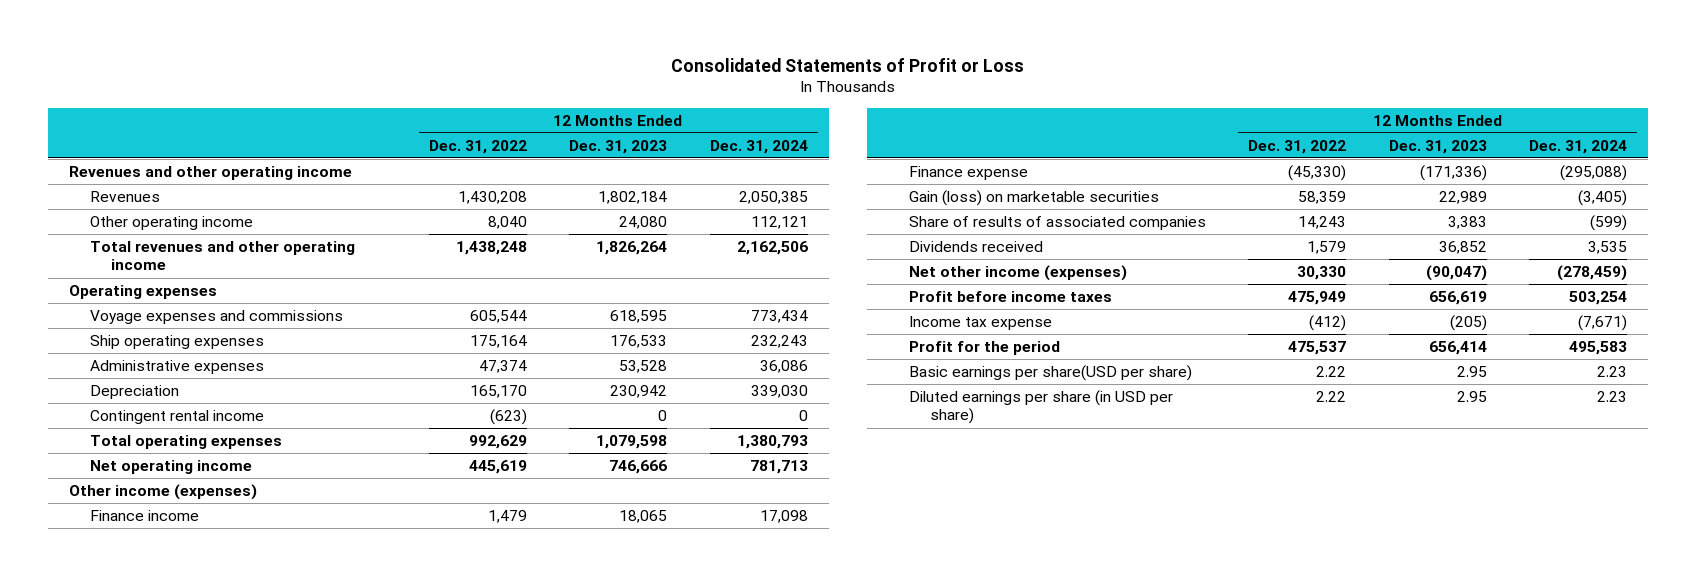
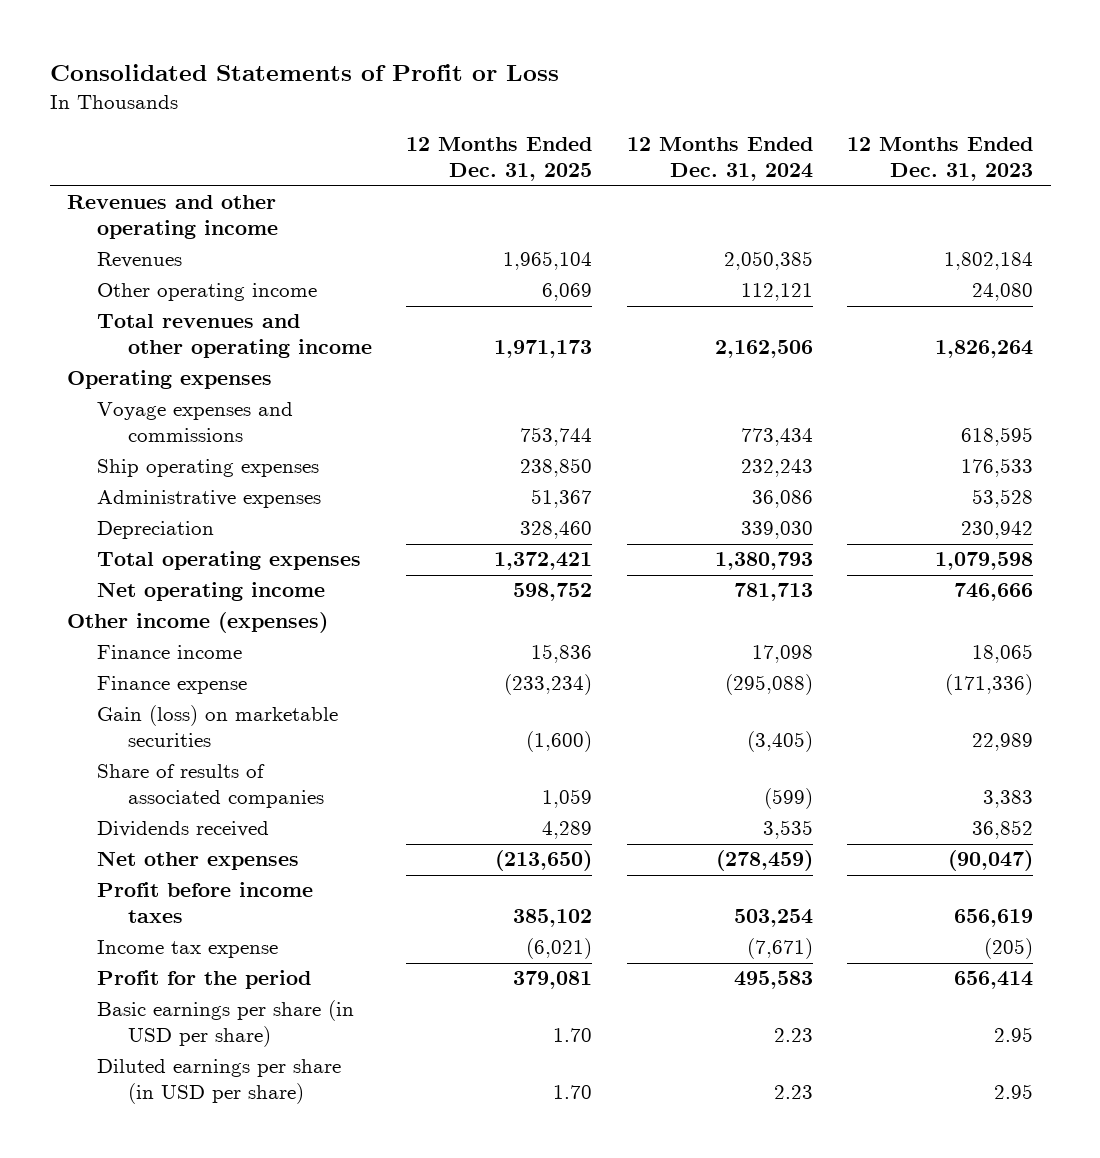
- | 12 Months Ended Dec. 31, 2022 | 12 Months Ended Dec. 31, 2023 | 12 Months Ended Dec. 31, 2024
+ | 12 Months Ended Dec. 31, 2025 | 12 Months Ended Dec. 31, 2024 | 12 Months Ended Dec. 31, 2023
- Contingent rental income | (623) | 0 | 0
- Net other income (expenses) | 30,330 | (90,047) | (278,459)
+ Net other expenses | (213,650) | (278,459) | (90,047)
- Basic earnings per share(USD per share) | 2.22 | 2.95 | 2.23
+ Basic earnings per share (in USD per share) | 1.70 | 2.23 | 2.95

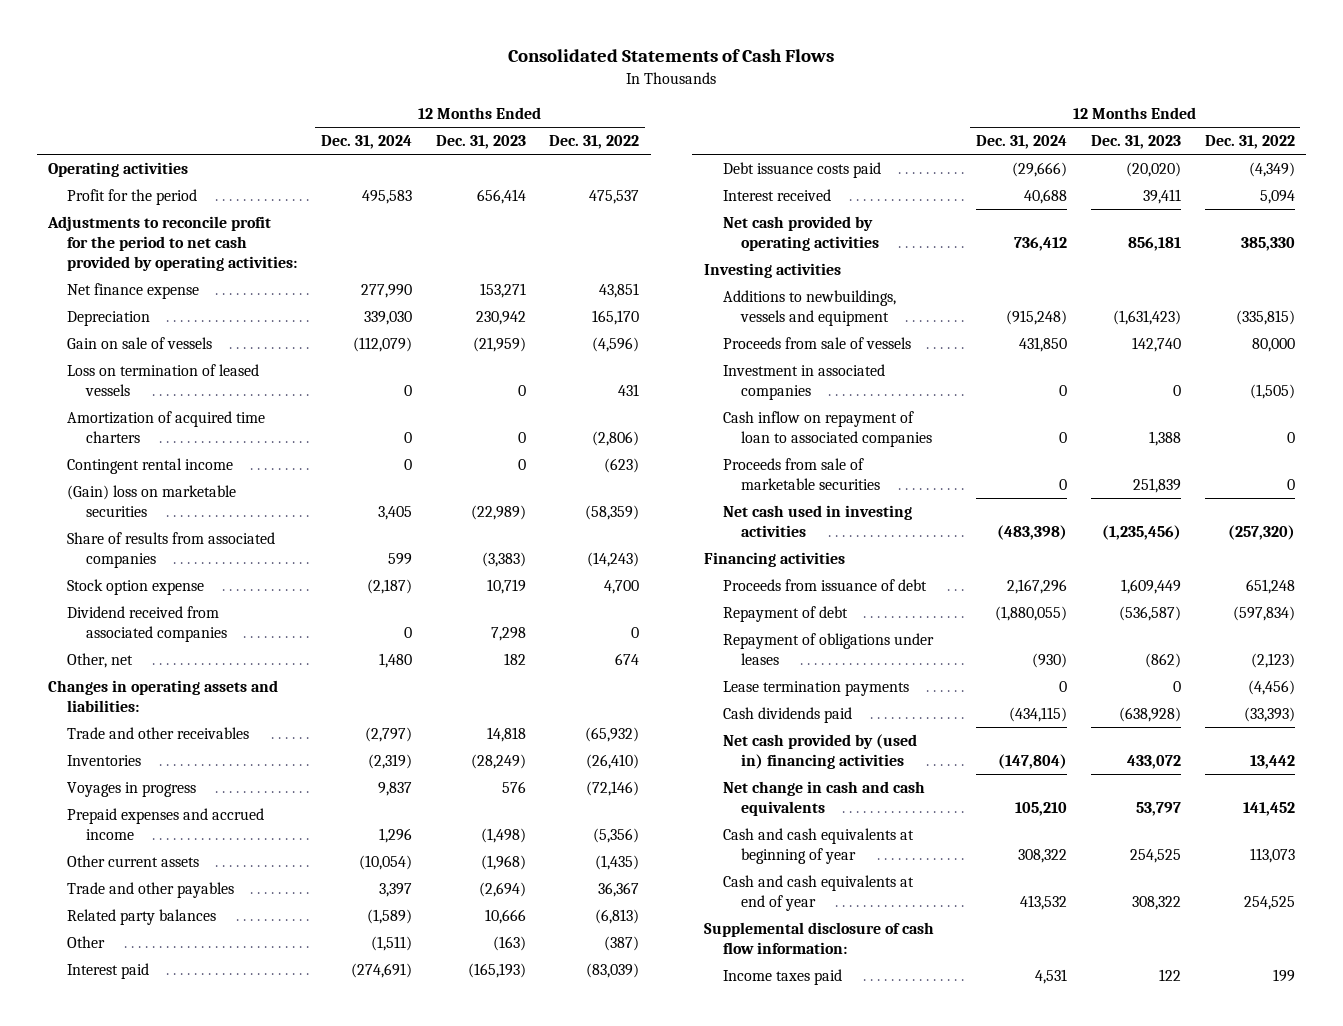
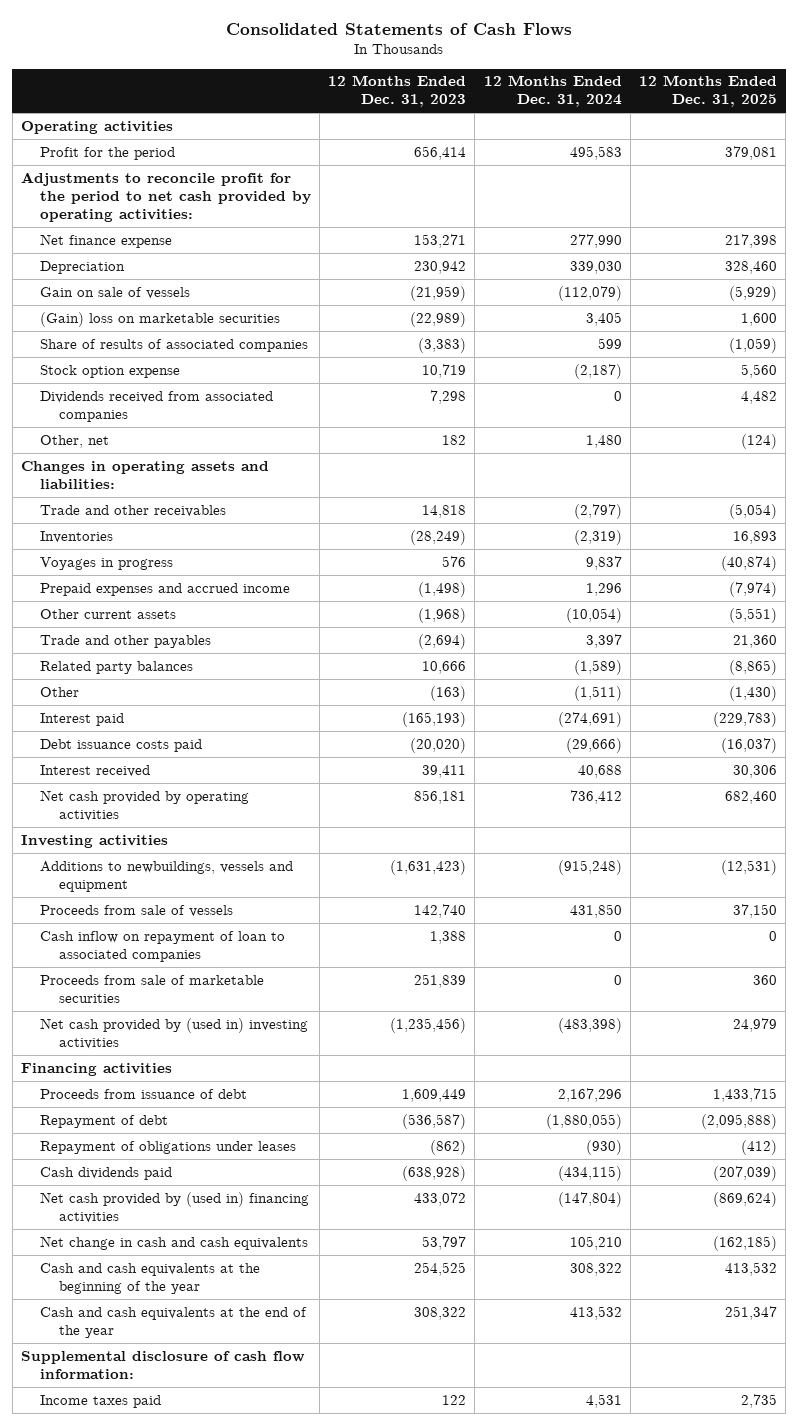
- | 12 Months Ended Dec. 31, 2024 | 12 Months Ended Dec. 31, 2023 | 12 Months Ended Dec. 31, 2022
+ | 12 Months Ended Dec. 31, 2023 | 12 Months Ended Dec. 31, 2024 | 12 Months Ended Dec. 31, 2025
- Loss on termination of leased vessels | 0 | 0 | 431
- Amortization of acquired time charters | 0 | 0 | (2,806)
- Contingent rental income | 0 | 0 | (623)
- Share of results from associated companies | 599 | (3,383) | (14,243)
+ Share of results of associated companies | (3,383) | 599 | (1,059)
- Dividend received from associated companies | 0 | 7,298 | 0
+ Dividends received from associated companies | 7,298 | 0 | 4,482
- Investment in associated companies | 0 | 0 | (1,505)
- Net cash used in investing activities | (483,398) | (1,235,456) | (257,320)
+ Net cash provided by (used in) investing activities | (1,235,456) | (483,398) | 24,979
- Lease termination payments | 0 | 0 | (4,456)
- Cash and cash equivalents at beginning of year | 308,322 | 254,525 | 113,073
- Cash and cash equivalents at end of year | 413,532 | 308,322 | 254,525
+ Cash and cash equivalents at the beginning of the year | 254,525 | 308,322 | 413,532
+ Cash and cash equivalents at the end of the year | 308,322 | 413,532 | 251,347

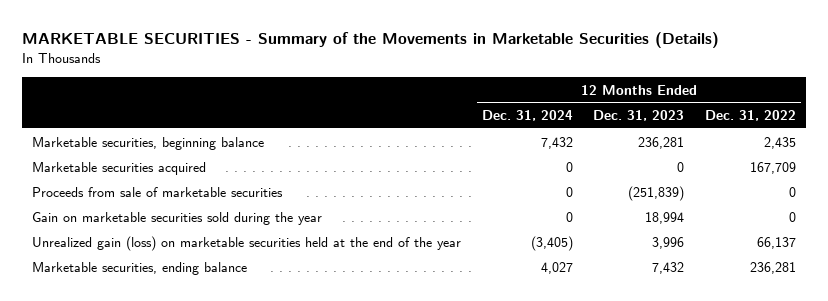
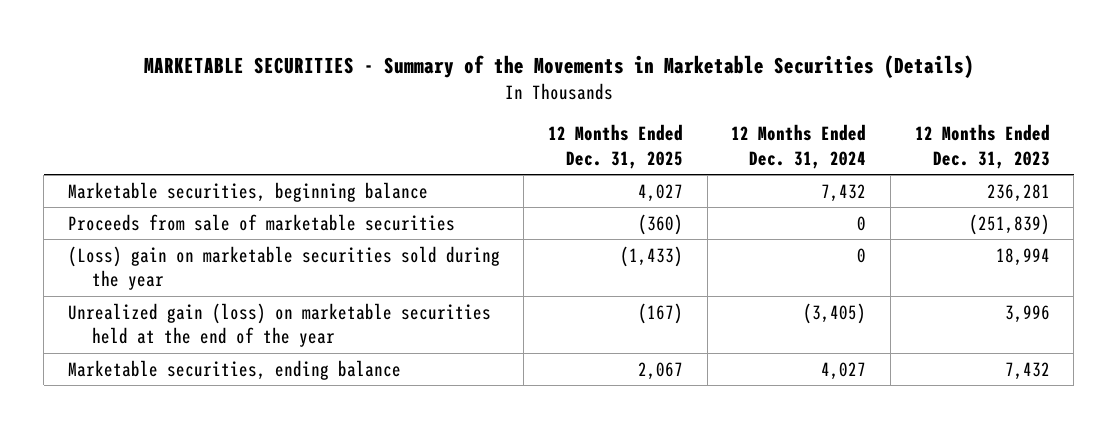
- | 12 Months Ended Dec. 31, 2024 | 12 Months Ended Dec. 31, 2023 | 12 Months Ended Dec. 31, 2022
+ | 12 Months Ended Dec. 31, 2025 | 12 Months Ended Dec. 31, 2024 | 12 Months Ended Dec. 31, 2023
- Marketable securities acquired | 0 | 0 | 167,709
- Gain on marketable securities sold during the year | 0 | 18,994 | 0
+ (Loss) gain on marketable securities sold during the year | (1,433) | 0 | 18,994

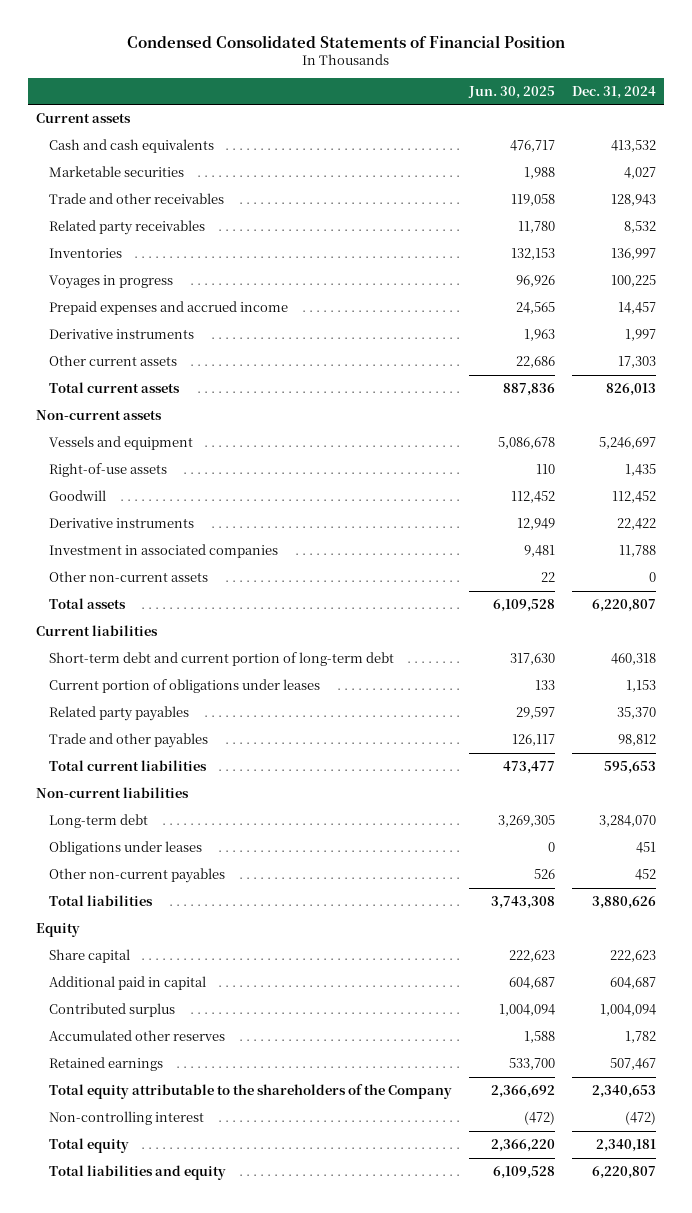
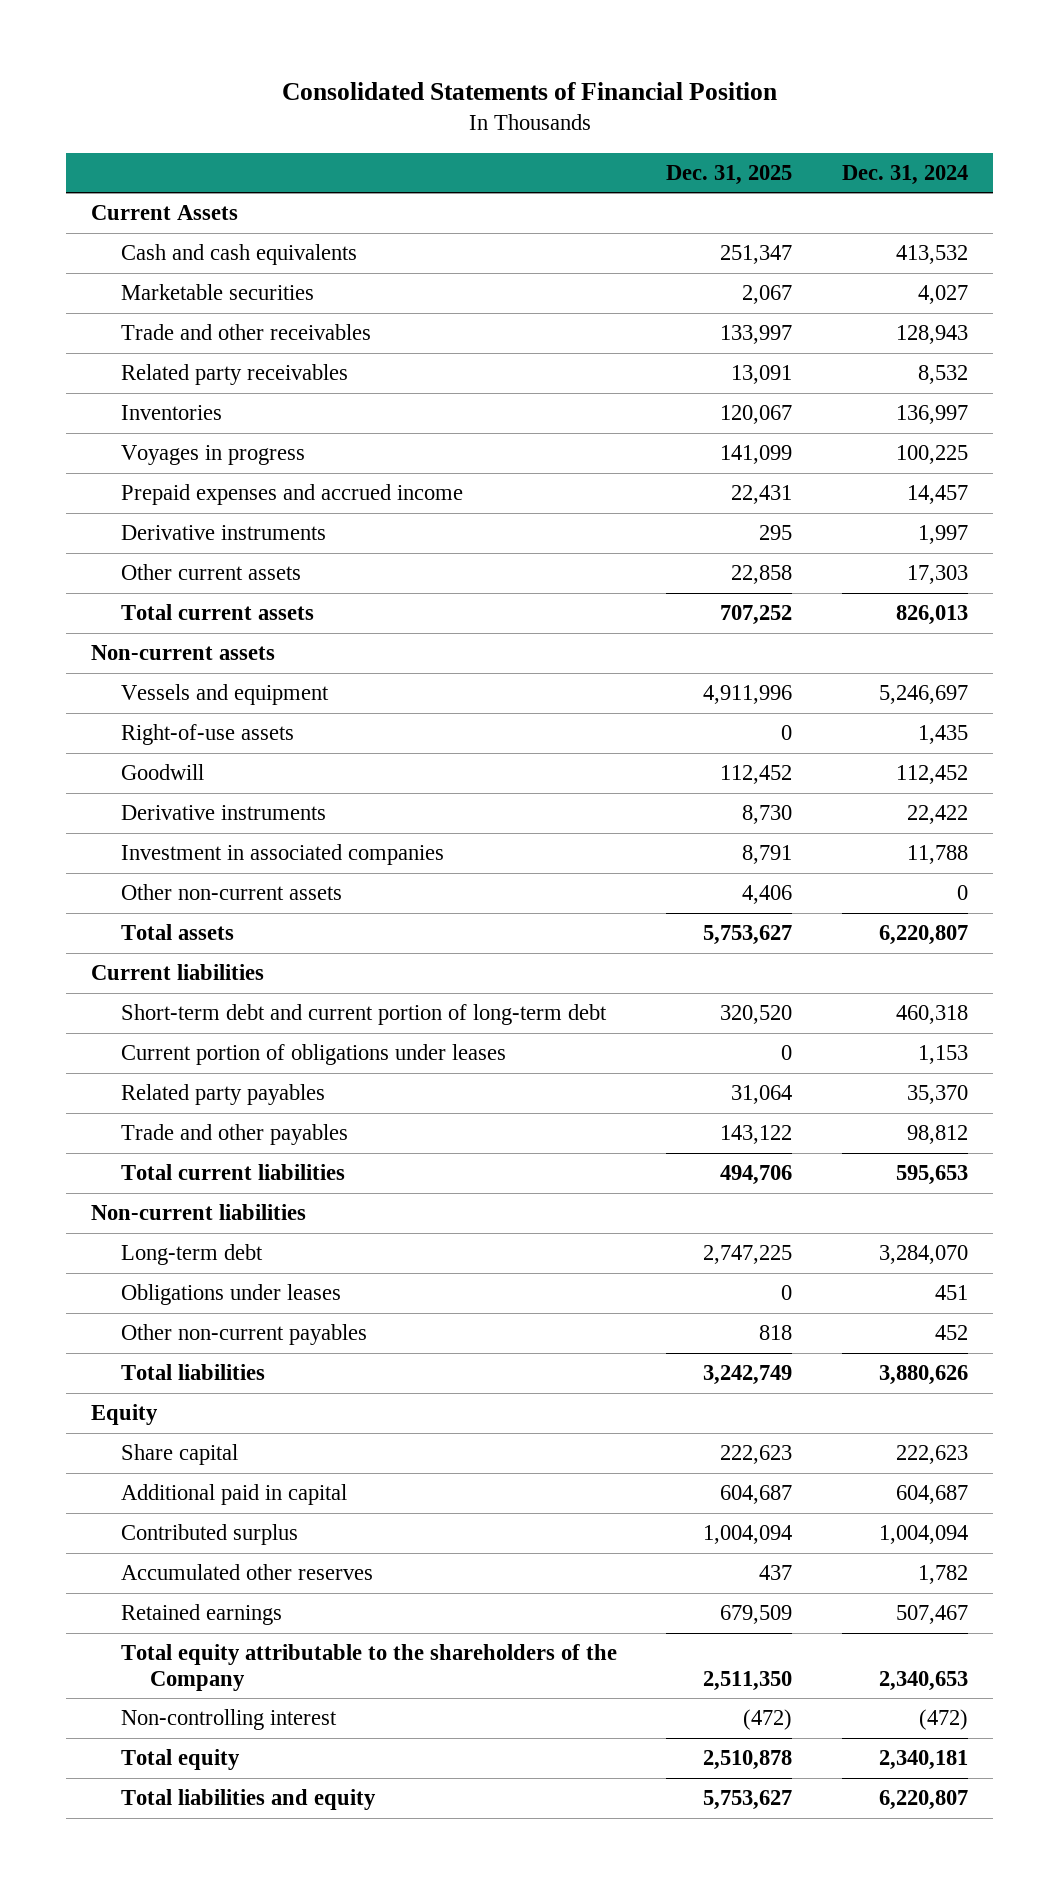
- Condensed Consolidated Statements of Financial Position
+ Consolidated Statements of Financial Position
- | Jun. 30, 2025 | Dec. 31, 2024
+ | Dec. 31, 2025 | Dec. 31, 2024
- Current assets
+ Current Assets

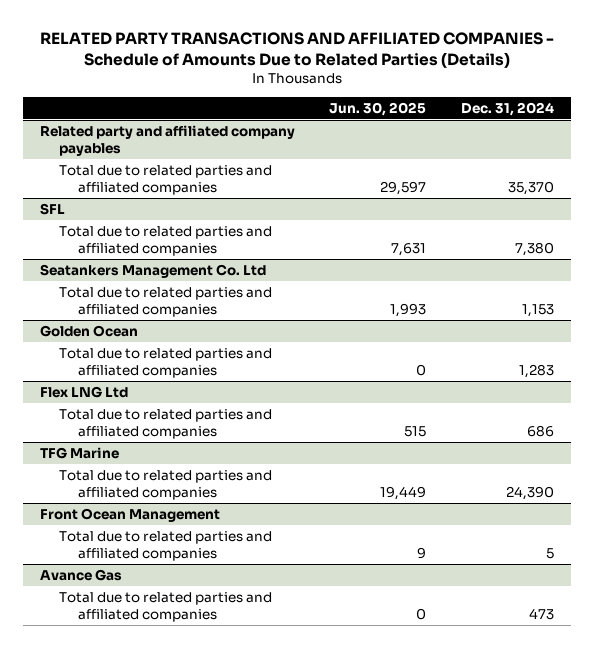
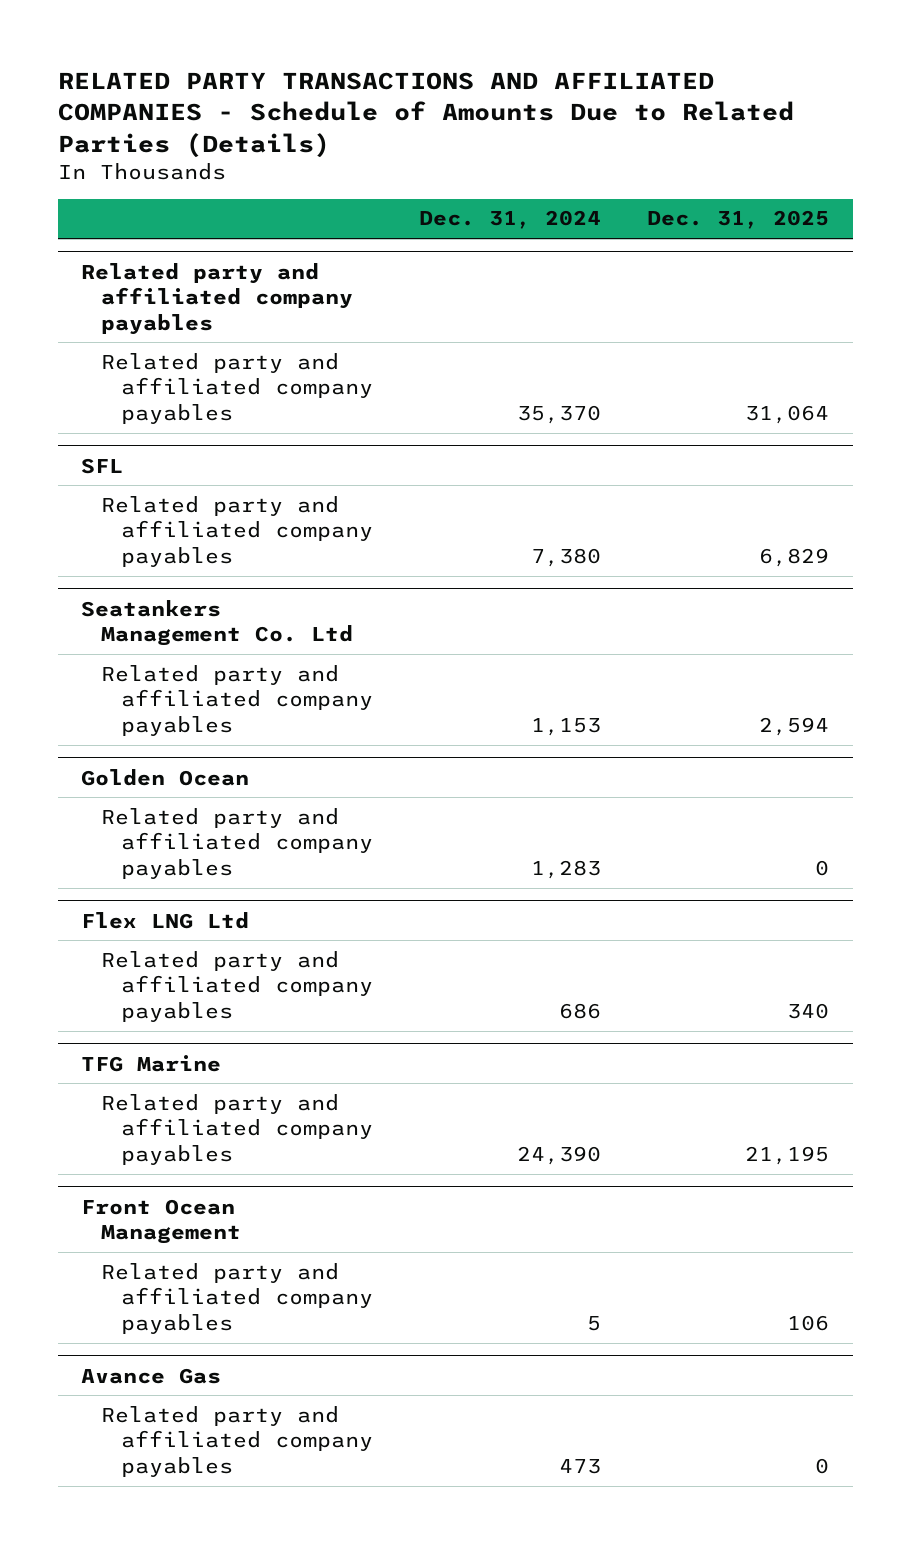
- | Jun. 30, 2025 | Dec. 31, 2024
+ | Dec. 31, 2024 | Dec. 31, 2025
@ Related party and affiliated company payables
- Total due to related parties and affiliated companies | 29,597 | 35,370
+ Related party and affiliated company payables | 35,370 | 31,064
@ SFL
- Total due to related parties and affiliated companies | 7,631 | 7,380
+ Related party and affiliated company payables | 7,380 | 6,829
@ Seatankers Management Co. Ltd
- Total due to related parties and affiliated companies | 1,993 | 1,153
+ Related party and affiliated company payables | 1,153 | 2,594
@ Golden Ocean
- Total due to related parties and affiliated companies | 0 | 1,283
+ Related party and affiliated company payables | 1,283 | 0
@ Flex LNG Ltd
- Total due to related parties and affiliated companies | 515 | 686
+ Related party and affiliated company payables | 686 | 340
@ TFG Marine
- Total due to related parties and affiliated companies | 19,449 | 24,390
+ Related party and affiliated company payables | 24,390 | 21,195
@ Front Ocean Management
- Total due to related parties and affiliated companies | 9 | 5
+ Related party and affiliated company payables | 5 | 106
@ Avance Gas
- Total due to related parties and affiliated companies | 0 | 473
+ Related party and affiliated company payables | 473 | 0

